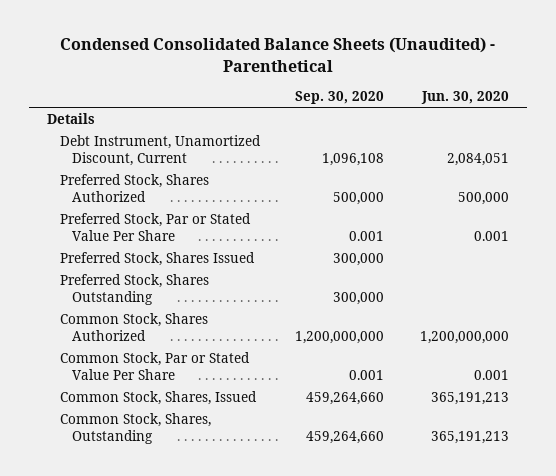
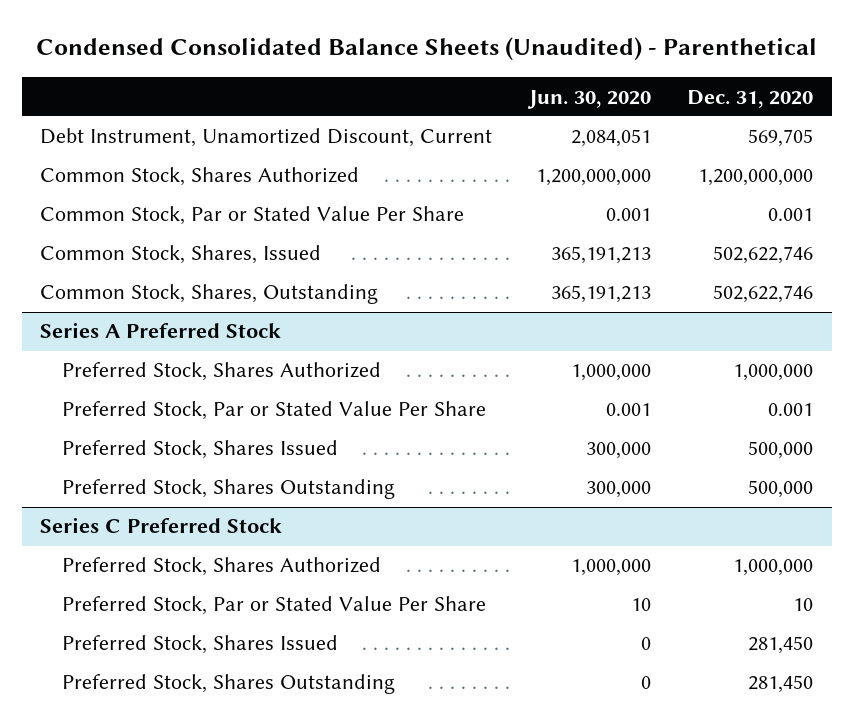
- | Sep. 30, 2020 | Jun. 30, 2020
+ | Jun. 30, 2020 | Dec. 31, 2020
- Details
- Preferred Stock, Shares Authorized | 500,000 | 500,000
- Preferred Stock, Par or Stated Value Per Share | 0.001 | 0.001
- Preferred Stock, Shares Issued | 300,000 |
- Preferred Stock, Shares Outstanding | 300,000 |
+ Series A Preferred Stock
+ Preferred Stock, Shares Authorized | 1,000,000 | 1,000,000
+ Preferred Stock, Par or Stated Value Per Share | 0.001 | 0.001
+ Preferred Stock, Shares Issued | 300,000 | 500,000
+ Preferred Stock, Shares Outstanding | 300,000 | 500,000
+ Series C Preferred Stock
+ Preferred Stock, Shares Authorized | 1,000,000 | 1,000,000
+ Preferred Stock, Par or Stated Value Per Share | 10 | 10
+ Preferred Stock, Shares Issued | 0 | 281,450
+ Preferred Stock, Shares Outstanding | 0 | 281,450

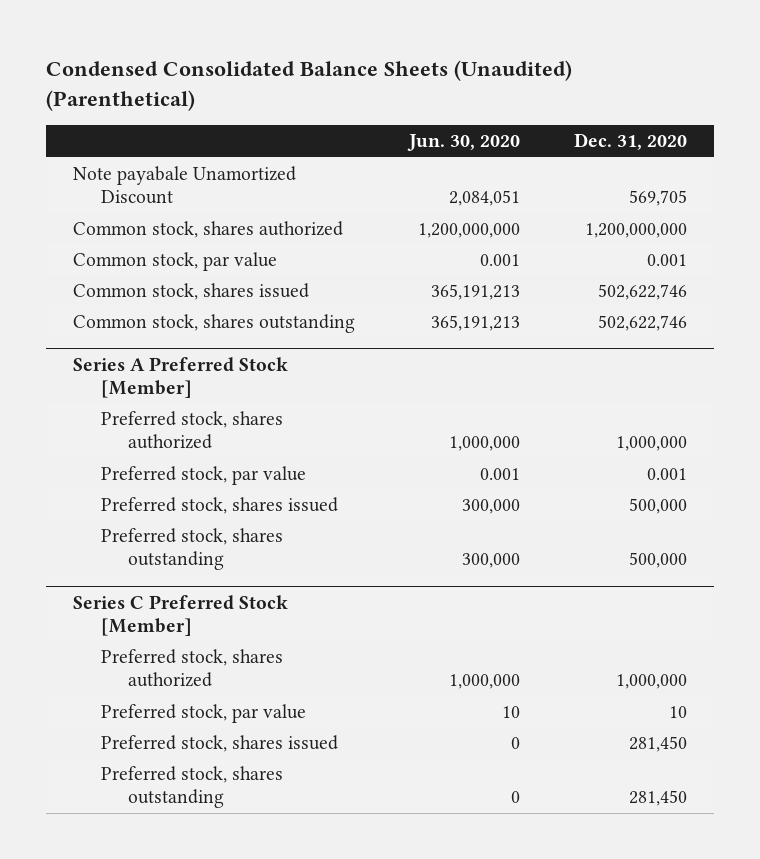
- Condensed Consolidated Balance Sheets (Unaudited) - Parenthetical
+ Condensed Consolidated Balance Sheets (Unaudited) (Parenthetical)
- Debt Instrument, Unamortized Discount, Current | 2,084,051 | 569,705
- Common Stock, Shares Authorized | 1,200,000,000 | 1,200,000,000
- Common Stock, Par or Stated Value Per Share | 0.001 | 0.001
- Common Stock, Shares, Issued | 365,191,213 | 502,622,746
- Common Stock, Shares, Outstanding | 365,191,213 | 502,622,746
- Series A Preferred Stock
- Preferred Stock, Shares Authorized | 1,000,000 | 1,000,000
- Preferred Stock, Par or Stated Value Per Share | 0.001 | 0.001
- Preferred Stock, Shares Issued | 300,000 | 500,000
- Preferred Stock, Shares Outstanding | 300,000 | 500,000
- Series C Preferred Stock
- Preferred Stock, Shares Authorized | 1,000,000 | 1,000,000
- Preferred Stock, Par or Stated Value Per Share | 10 | 10
- Preferred Stock, Shares Issued | 0 | 281,450
- Preferred Stock, Shares Outstanding | 0 | 281,450
+ Note payabale Unamortized Discount | 2,084,051 | 569,705
+ Common stock, shares authorized | 1,200,000,000 | 1,200,000,000
+ Common stock, par value | 0.001 | 0.001
+ Common stock, shares issued | 365,191,213 | 502,622,746
+ Common stock, shares outstanding | 365,191,213 | 502,622,746
+ Series A Preferred Stock [Member]
+ Preferred stock, shares authorized | 1,000,000 | 1,000,000
+ Preferred stock, par value | 0.001 | 0.001
+ Preferred stock, shares issued | 300,000 | 500,000
+ Preferred stock, shares outstanding | 300,000 | 500,000
+ Series C Preferred Stock [Member]
+ Preferred stock, shares authorized | 1,000,000 | 1,000,000
+ Preferred stock, par value | 10 | 10
+ Preferred stock, shares issued | 0 | 281,450
+ Preferred stock, shares outstanding | 0 | 281,450

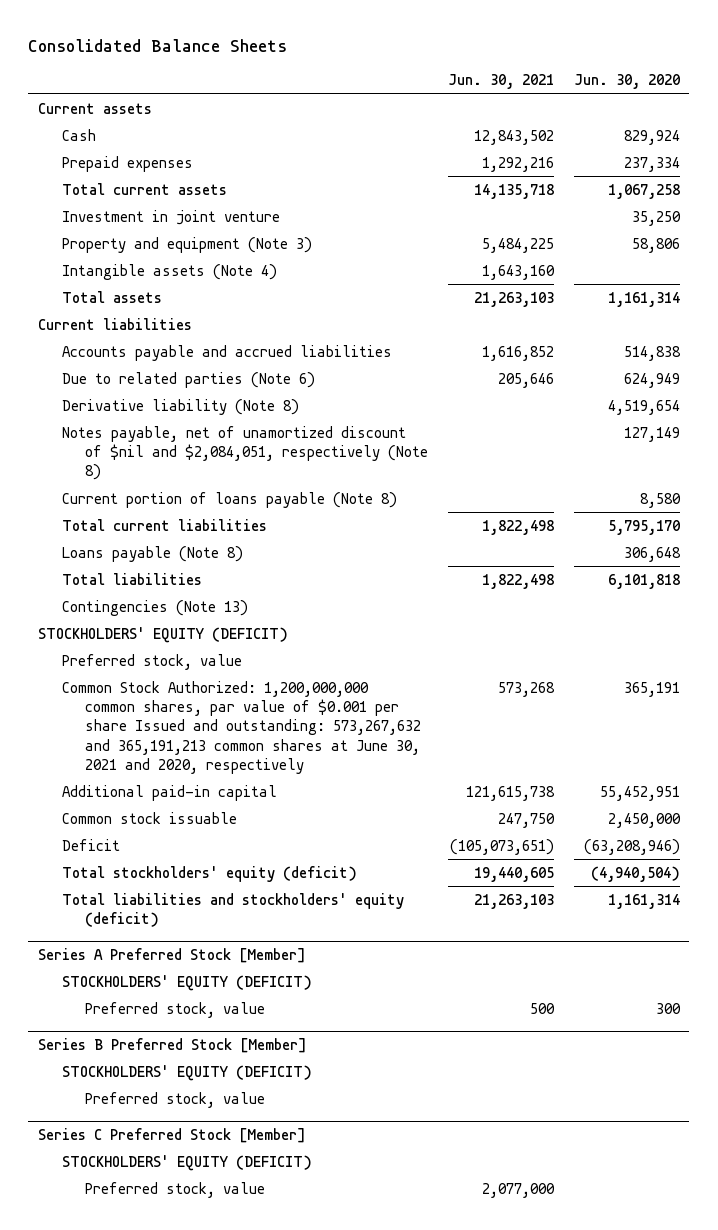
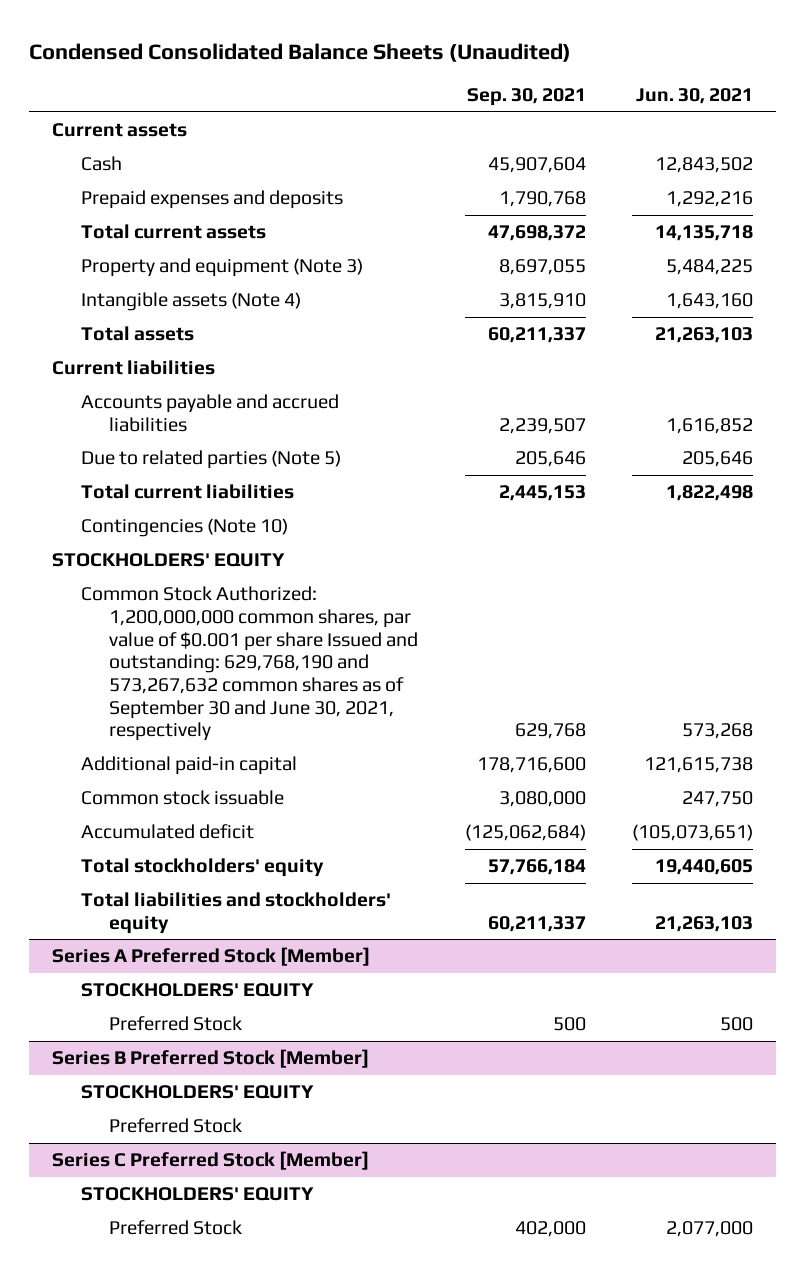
- Consolidated Balance Sheets
+ Condensed Consolidated Balance Sheets (Unaudited)
- | Jun. 30, 2021 | Jun. 30, 2020
+ | Sep. 30, 2021 | Jun. 30, 2021
- Prepaid expenses | 1,292,216 | 237,334
+ Prepaid expenses and deposits | 1,790,768 | 1,292,216
- Investment in joint venture | | 35,250
- Due to related parties (Note 6) | 205,646 | 624,949
- Derivative liability (Note 8) | | 4,519,654
- Notes payable, net of unamortized discount of $nil and $2,084,051, respectively (Note 8) | | 127,149
- Current portion of loans payable (Note 8) | | 8,580
+ Due to related parties (Note 5) | 205,646 | 205,646
- Loans payable (Note 8) | | 306,648
- Total liabilities | 1,822,498 | 6,101,818
- Contingencies (Note 13)
- STOCKHOLDERS' EQUITY (DEFICIT)
- Preferred stock, value
- Common Stock Authorized: 1,200,000,000 common shares, par value of $0.001 per share Issued and outstanding: 573,267,632 and 365,191,213 common shares at June 30, 2021 and 2020, respectively | 573,268 | 365,191
+ Contingencies (Note 10)
+ STOCKHOLDERS' EQUITY
+ Common Stock Authorized: 1,200,000,000 common shares, par value of $0.001 per share Issued and outstanding: 629,768,190 and 573,267,632 common shares as of September 30 and June 30, 2021, respectively | 629,768 | 573,268
- Deficit | (105,073,651) | (63,208,946)
- Total stockholders' equity (deficit) | 19,440,605 | (4,940,504)
- Total liabilities and stockholders' equity (deficit) | 21,263,103 | 1,161,314
+ Accumulated deficit | (125,062,684) | (105,073,651)
+ Total stockholders' equity | 57,766,184 | 19,440,605
+ Total liabilities and stockholders' equity | 60,211,337 | 21,263,103
@ Series A Preferred Stock [Member]
- STOCKHOLDERS' EQUITY (DEFICIT)
- Preferred stock, value | 500 | 300
+ STOCKHOLDERS' EQUITY
+ Preferred Stock | 500 | 500
@ Series B Preferred Stock [Member]
- STOCKHOLDERS' EQUITY (DEFICIT)
- Preferred stock, value
+ STOCKHOLDERS' EQUITY
+ Preferred Stock
@ Series C Preferred Stock [Member]
- STOCKHOLDERS' EQUITY (DEFICIT)
- Preferred stock, value | 2,077,000 |
+ STOCKHOLDERS' EQUITY
+ Preferred Stock | 402,000 | 2,077,000

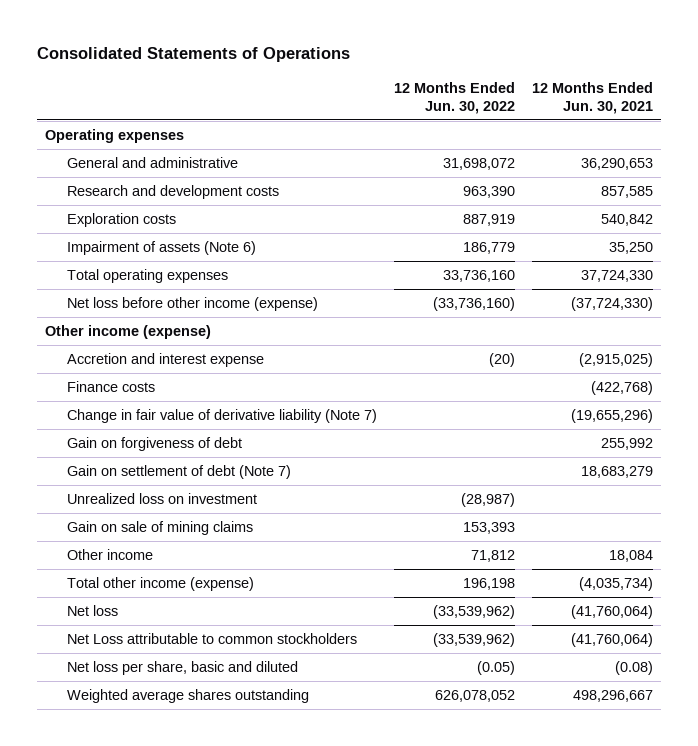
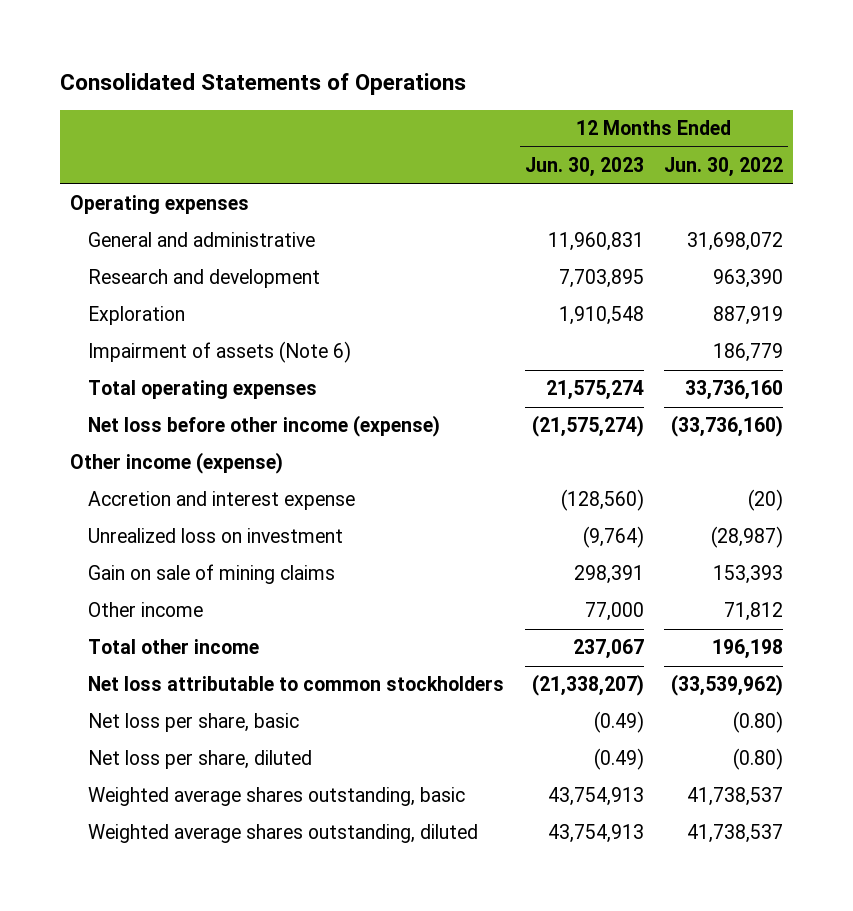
- | 12 Months Ended Jun. 30, 2022 | 12 Months Ended Jun. 30, 2021
+ | 12 Months Ended Jun. 30, 2023 | 12 Months Ended Jun. 30, 2022
- Research and development costs | 963,390 | 857,585
- Exploration costs | 887,919 | 540,842
+ Research and development | 7,703,895 | 963,390
+ Exploration | 1,910,548 | 887,919
- Finance costs | | (422,768)
- Change in fair value of derivative liability (Note 7) | | (19,655,296)
- Gain on forgiveness of debt | | 255,992
- Gain on settlement of debt (Note 7) | | 18,683,279
- Total other income (expense) | 196,198 | (4,035,734)
- Net loss | (33,539,962) | (41,760,064)
- Net Loss attributable to common stockholders | (33,539,962) | (41,760,064)
- Net loss per share, basic and diluted | (0.05) | (0.08)
- Weighted average shares outstanding | 626,078,052 | 498,296,667
+ Total other income | 237,067 | 196,198
+ Net loss attributable to common stockholders | (21,338,207) | (33,539,962)
+ Net loss per share, basic | (0.49) | (0.80)
+ Net loss per share, diluted | (0.49) | (0.80)
+ Weighted average shares outstanding, basic | 43,754,913 | 41,738,537
+ Weighted average shares outstanding, diluted | 43,754,913 | 41,738,537

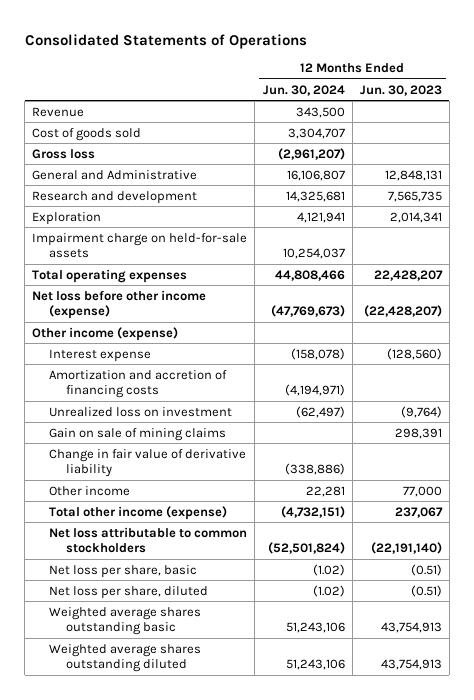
- | 12 Months Ended Jun. 30, 2023 | 12 Months Ended Jun. 30, 2022
+ | 12 Months Ended Jun. 30, 2024 | 12 Months Ended Jun. 30, 2023
- Operating expenses
- General and administrative | 11,960,831 | 31,698,072
- Research and development | 7,703,895 | 963,390
- Exploration | 1,910,548 | 887,919
- Impairment of assets (Note 6) | | 186,779
- Total operating expenses | 21,575,274 | 33,736,160
- Net loss before other income (expense) | (21,575,274) | (33,736,160)
+ Revenue | 343,500 |
+ Cost of goods sold | 3,304,707 |
+ Gross loss | (2,961,207) |
+ General and Administrative | 16,106,807 | 12,848,131
+ Research and development | 14,325,681 | 7,565,735
+ Exploration | 4,121,941 | 2,014,341
+ Impairment charge on held-for-sale assets | 10,254,037 |
+ Total operating expenses | 44,808,466 | 22,428,207
+ Net loss before other income (expense) | (47,769,673) | (22,428,207)
- Accretion and interest expense | (128,560) | (20)
+ Interest expense | (158,078) | (128,560)
+ Amortization and accretion of financing costs | (4,194,971) |
+ Change in fair value of derivative liability | (338,886) |
- Total other income | 237,067 | 196,198
- Net loss attributable to common stockholders | (21,338,207) | (33,539,962)
- Net loss per share, basic | (0.49) | (0.80)
- Net loss per share, diluted | (0.49) | (0.80)
- Weighted average shares outstanding, basic | 43,754,913 | 41,738,537
- Weighted average shares outstanding, diluted | 43,754,913 | 41,738,537
+ Total other income (expense) | (4,732,151) | 237,067
+ Net loss attributable to common stockholders | (52,501,824) | (22,191,140)
+ Net loss per share, basic | (1.02) | (0.51)
+ Net loss per share, diluted | (1.02) | (0.51)
+ Weighted average shares outstanding basic | 51,243,106 | 43,754,913
+ Weighted average shares outstanding diluted | 51,243,106 | 43,754,913

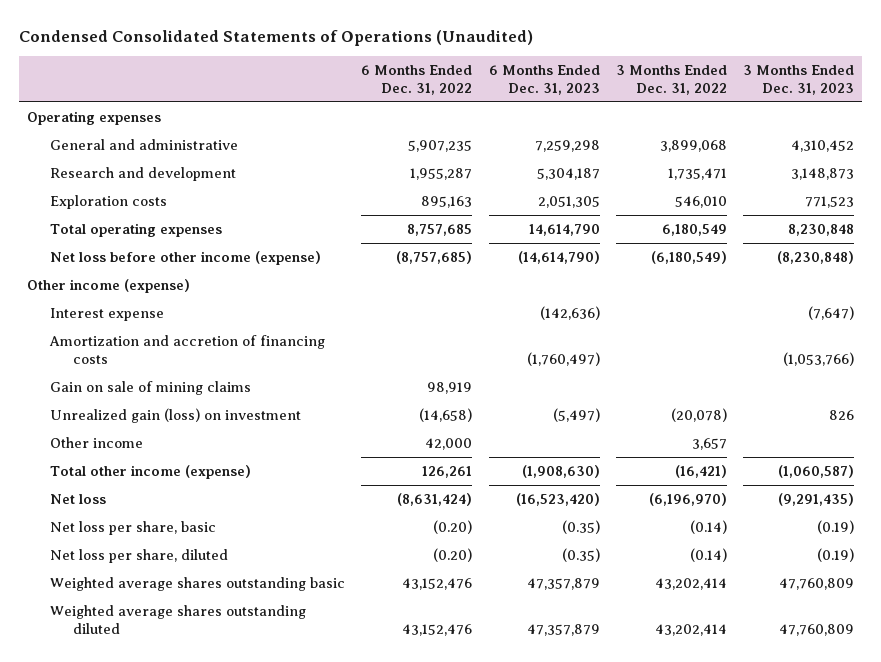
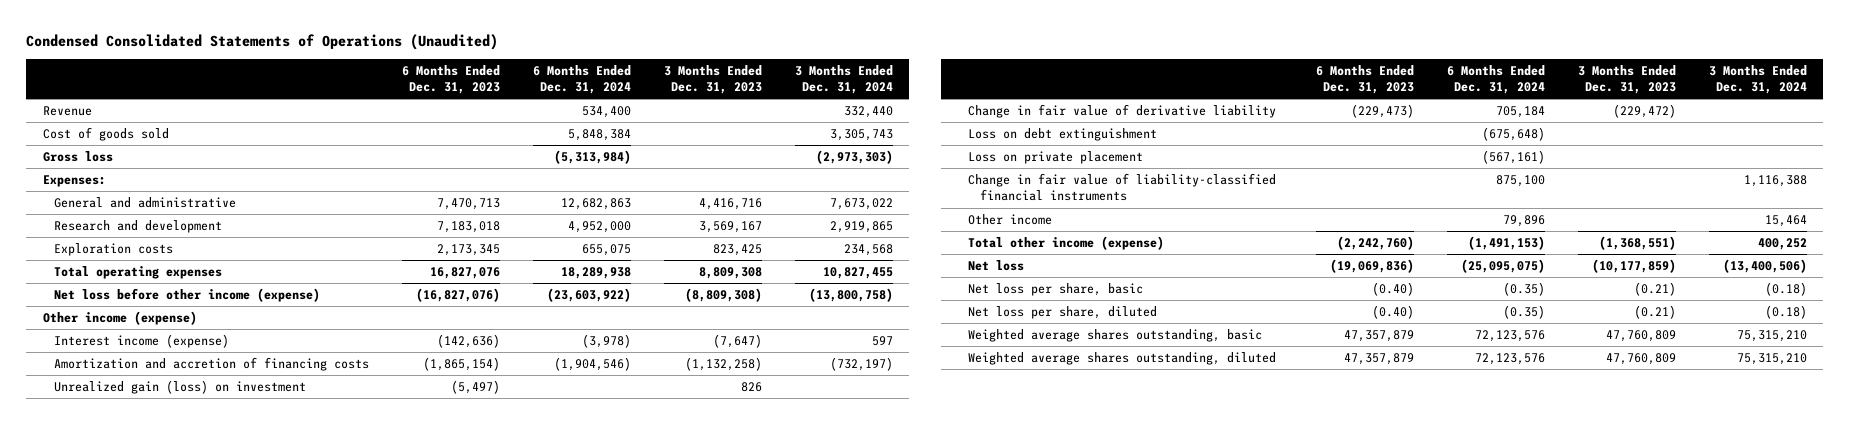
- | 6 Months Ended Dec. 31, 2022 | 6 Months Ended Dec. 31, 2023 | 3 Months Ended Dec. 31, 2022 | 3 Months Ended Dec. 31, 2023
+ | 6 Months Ended Dec. 31, 2023 | 6 Months Ended Dec. 31, 2024 | 3 Months Ended Dec. 31, 2023 | 3 Months Ended Dec. 31, 2024
- Operating expenses
- General and administrative | 5,907,235 | 7,259,298 | 3,899,068 | 4,310,452
- Research and development | 1,955,287 | 5,304,187 | 1,735,471 | 3,148,873
- Exploration costs | 895,163 | 2,051,305 | 546,010 | 771,523
- Total operating expenses | 8,757,685 | 14,614,790 | 6,180,549 | 8,230,848
- Net loss before other income (expense) | (8,757,685) | (14,614,790) | (6,180,549) | (8,230,848)
+ Revenue | | 534,400 | | 332,440
+ Cost of goods sold | | 5,848,384 | | 3,305,743
+ Gross loss | | (5,313,984) | | (2,973,303)
+ Expenses:
+ General and administrative | 7,470,713 | 12,682,863 | 4,416,716 | 7,673,022
+ Research and development | 7,183,018 | 4,952,000 | 3,569,167 | 2,919,865
+ Exploration costs | 2,173,345 | 655,075 | 823,425 | 234,568
+ Total operating expenses | 16,827,076 | 18,289,938 | 8,809,308 | 10,827,455
+ Net loss before other income (expense) | (16,827,076) | (23,603,922) | (8,809,308) | (13,800,758)
- Interest expense | | (142,636) | | (7,647)
- Amortization and accretion of financing costs | | (1,760,497) | | (1,053,766)
- Gain on sale of mining claims | 98,919 | | |
+ Interest income (expense) | (142,636) | (3,978) | (7,647) | 597
+ Amortization and accretion of financing costs | (1,865,154) | (1,904,546) | (1,132,258) | (732,197)
+ Change in fair value of derivative liability | (229,473) | 705,184 | (229,472) |
+ Loss on debt extinguishment | | (675,648) | |
+ Loss on private placement | | (567,161) | |
+ Change in fair value of liability-classified financial instruments | | 875,100 | | 1,116,388
- Total other income (expense) | 126,261 | (1,908,630) | (16,421) | (1,060,587)
- Net loss | (8,631,424) | (16,523,420) | (6,196,970) | (9,291,435)
- Net loss per share, basic | (0.20) | (0.35) | (0.14) | (0.19)
- Net loss per share, diluted | (0.20) | (0.35) | (0.14) | (0.19)
- Weighted average shares outstanding basic | 43,152,476 | 47,357,879 | 43,202,414 | 47,760,809
- Weighted average shares outstanding diluted | 43,152,476 | 47,357,879 | 43,202,414 | 47,760,809
+ Total other income (expense) | (2,242,760) | (1,491,153) | (1,368,551) | 400,252
+ Net loss | (19,069,836) | (25,095,075) | (10,177,859) | (13,400,506)
+ Net loss per share, basic | (0.40) | (0.35) | (0.21) | (0.18)
+ Net loss per share, diluted | (0.40) | (0.35) | (0.21) | (0.18)
+ Weighted average shares outstanding, basic | 47,357,879 | 72,123,576 | 47,760,809 | 75,315,210
+ Weighted average shares outstanding, diluted | 47,357,879 | 72,123,576 | 47,760,809 | 75,315,210

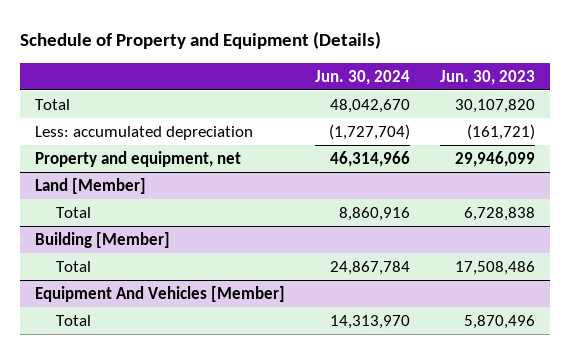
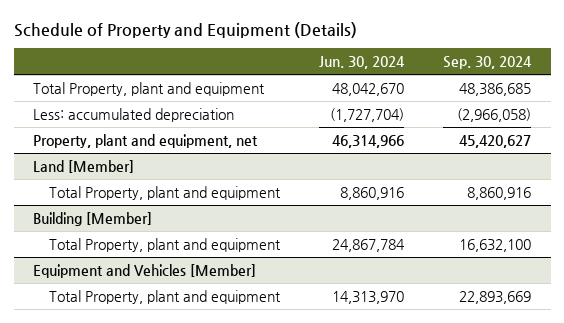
- | Jun. 30, 2024 | Jun. 30, 2023
+ | Jun. 30, 2024 | Sep. 30, 2024
- Total | 48,042,670 | 30,107,820
+ Total Property, plant and equipment | 48,042,670 | 48,386,685
- Property and equipment, net | 46,314,966 | 29,946,099
+ Property, plant and equipment, net | 46,314,966 | 45,420,627
@ Land [Member]
- Total | 8,860,916 | 6,728,838
+ Total Property, plant and equipment | 8,860,916 | 8,860,916
@ Building [Member]
- Total | 24,867,784 | 17,508,486
- Equipment And Vehicles [Member]
- Total | 14,313,970 | 5,870,496
@ Building [Member]
+ Total Property, plant and equipment | 24,867,784 | 16,632,100
+ Equipment and Vehicles [Member]
+ Total Property, plant and equipment | 14,313,970 | 22,893,669

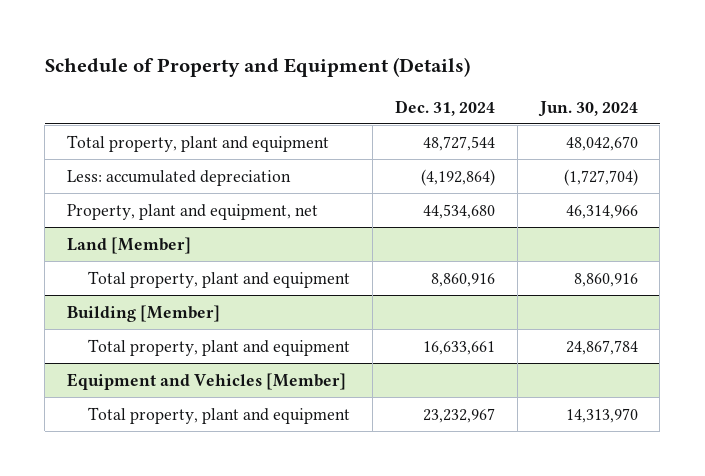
- | Jun. 30, 2024 | Sep. 30, 2024
+ | Dec. 31, 2024 | Jun. 30, 2024
- Total Property, plant and equipment | 48,042,670 | 48,386,685
+ Total property, plant and equipment | 48,727,544 | 48,042,670
@ Land [Member]
- Total Property, plant and equipment | 8,860,916 | 8,860,916
+ Total property, plant and equipment | 8,860,916 | 8,860,916
@ Building [Member]
- Total Property, plant and equipment | 24,867,784 | 16,632,100
+ Total property, plant and equipment | 16,633,661 | 24,867,784
@ Equipment and Vehicles [Member]
- Total Property, plant and equipment | 14,313,970 | 22,893,669
+ Total property, plant and equipment | 23,232,967 | 14,313,970

